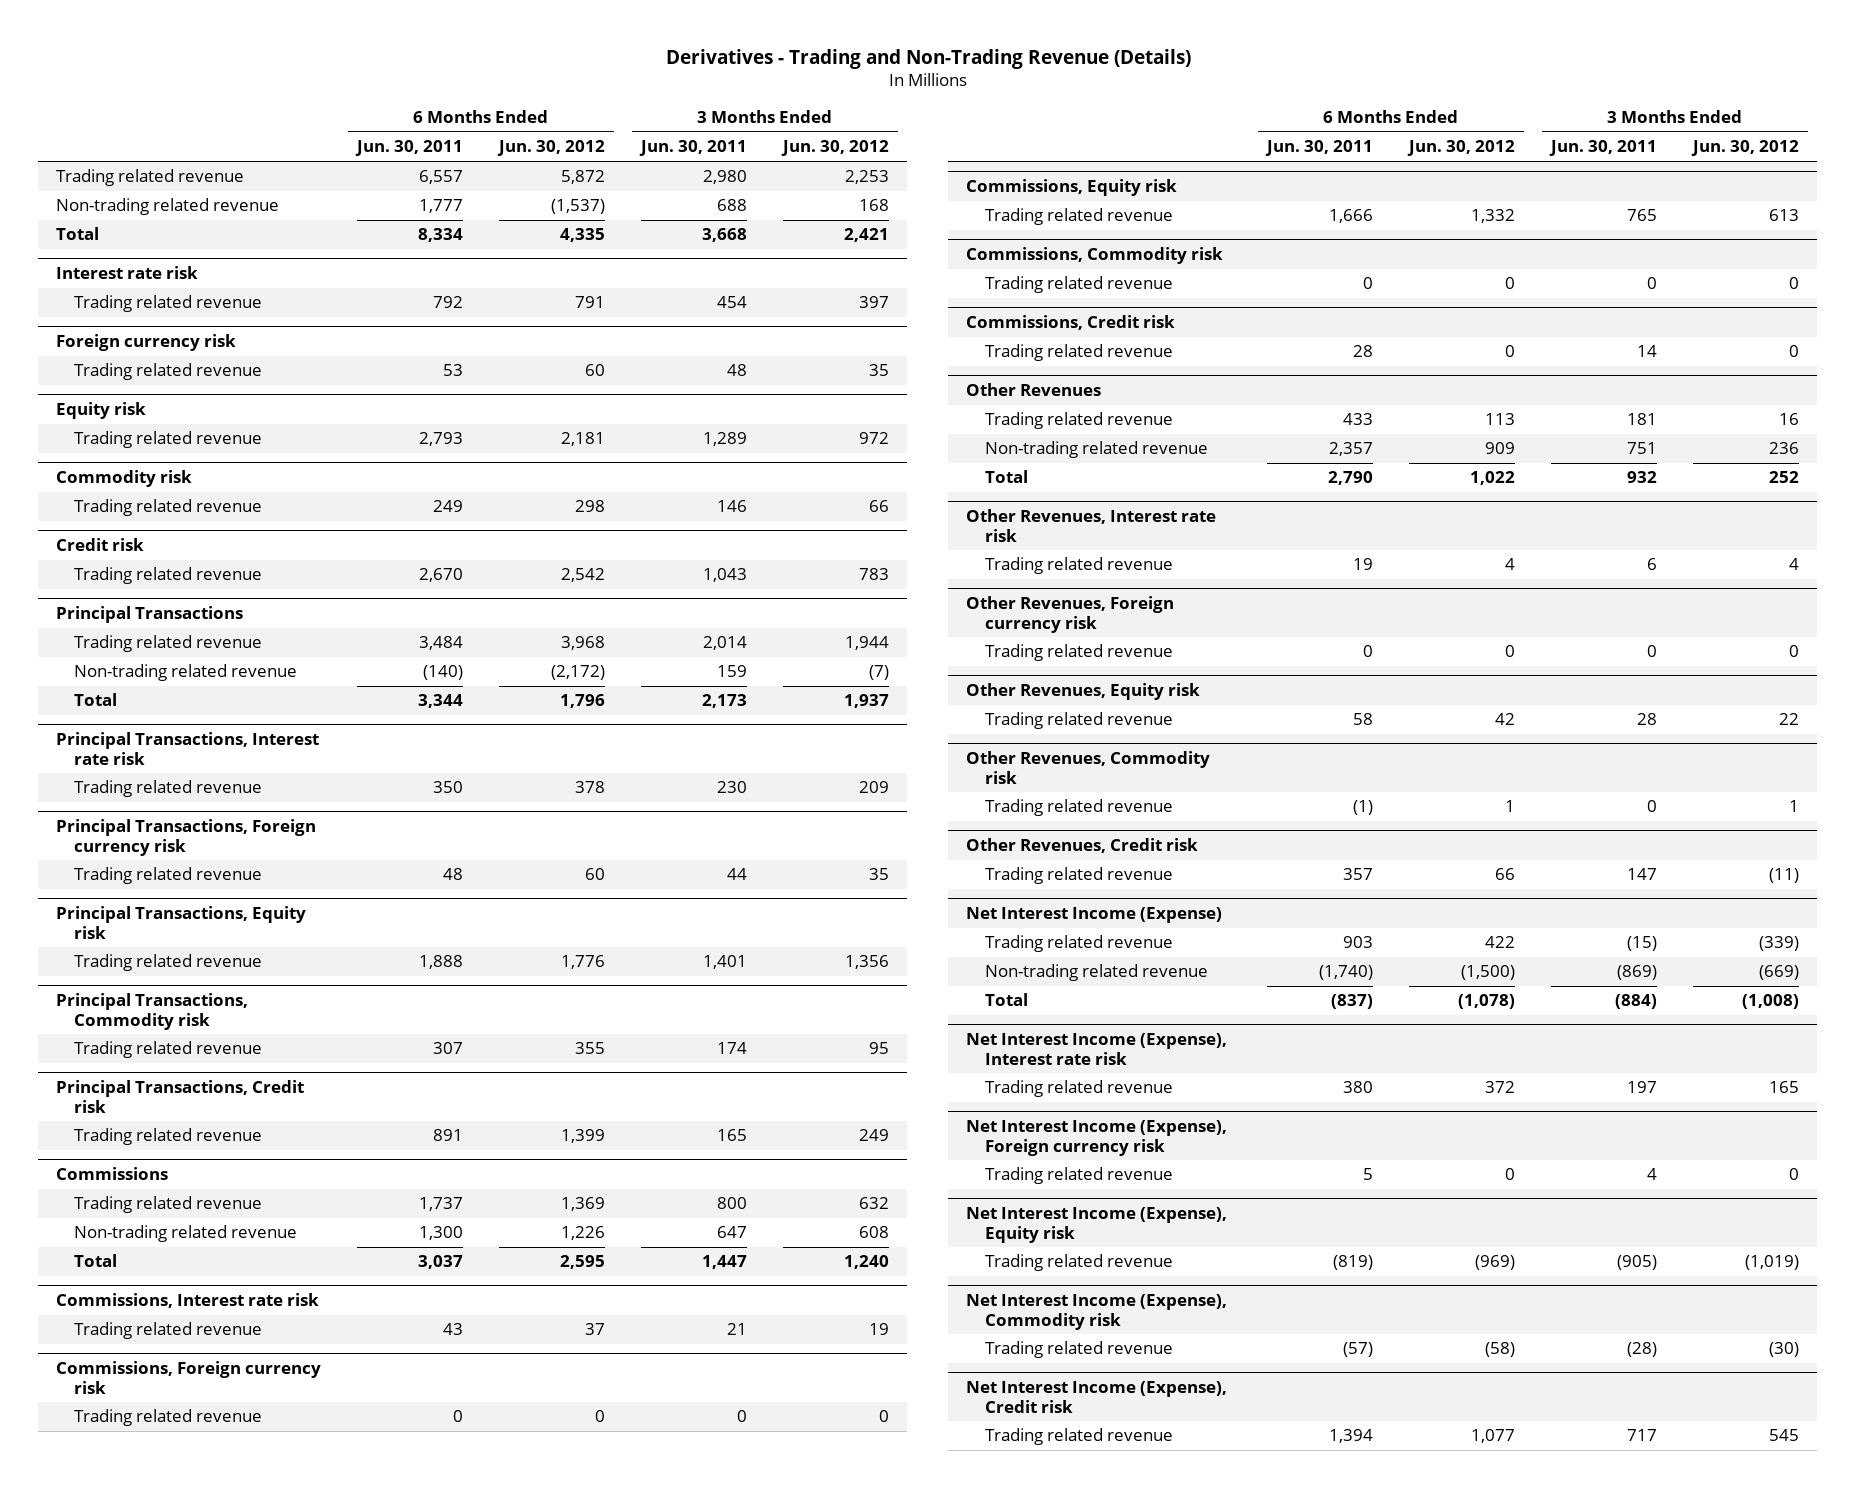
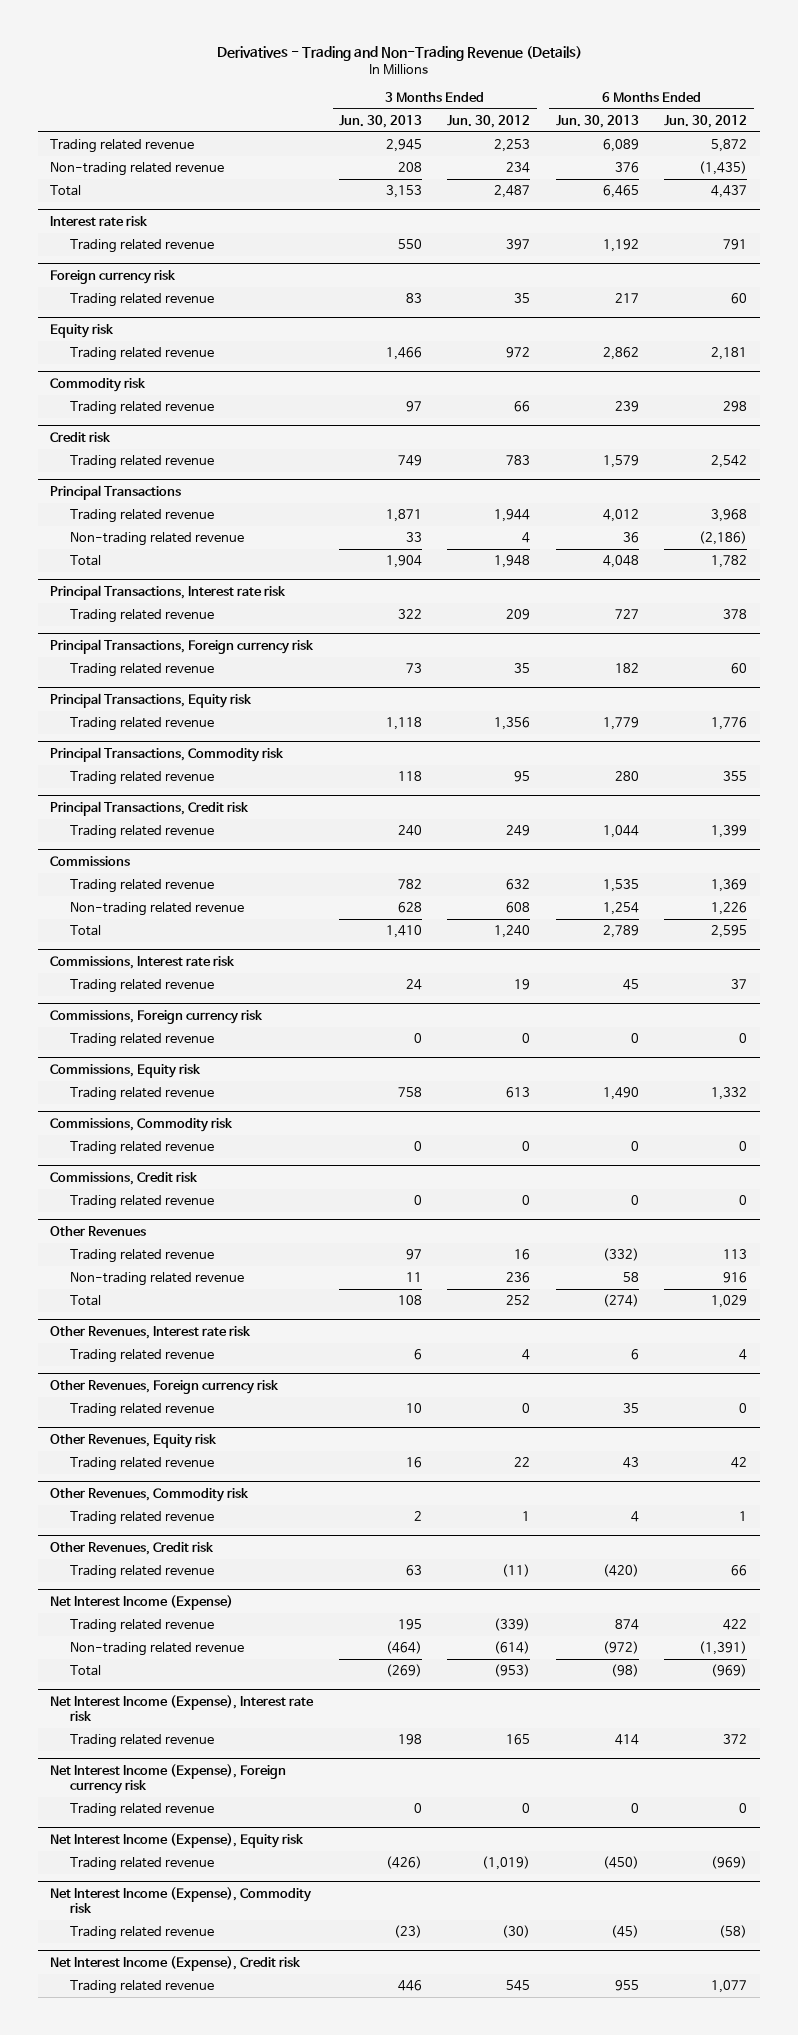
- | 6 Months Ended Jun. 30, 2011 | 6 Months Ended Jun. 30, 2012 | 3 Months Ended Jun. 30, 2011 | 3 Months Ended Jun. 30, 2012
+ | 3 Months Ended Jun. 30, 2013 | 3 Months Ended Jun. 30, 2012 | 6 Months Ended Jun. 30, 2013 | 6 Months Ended Jun. 30, 2012
- Non-trading related revenue | 1,777 | (1,537) | 688 | 168
- Total | 8,334 | 4,335 | 3,668 | 2,421
+ Non-trading related revenue | 208 | 234 | 376 | (1,435)
+ Total | 3,153 | 2,487 | 6,465 | 4,437
@ Principal Transactions
- Non-trading related revenue | (140) | (2,172) | 159 | (7)
- Total | 3,344 | 1,796 | 2,173 | 1,937
+ Non-trading related revenue | 33 | 4 | 36 | (2,186)
+ Total | 1,904 | 1,948 | 4,048 | 1,782
@ Other Revenues
- Non-trading related revenue | 2,357 | 909 | 751 | 236
- Total | 2,790 | 1,022 | 932 | 252
+ Non-trading related revenue | 11 | 236 | 58 | 916
+ Total | 108 | 252 | (274) | 1,029
@ Net Interest Income (Expense)
- Non-trading related revenue | (1,740) | (1,500) | (869) | (669)
- Total | (837) | (1,078) | (884) | (1,008)
+ Non-trading related revenue | (464) | (614) | (972) | (1,391)
+ Total | (269) | (953) | (98) | (969)

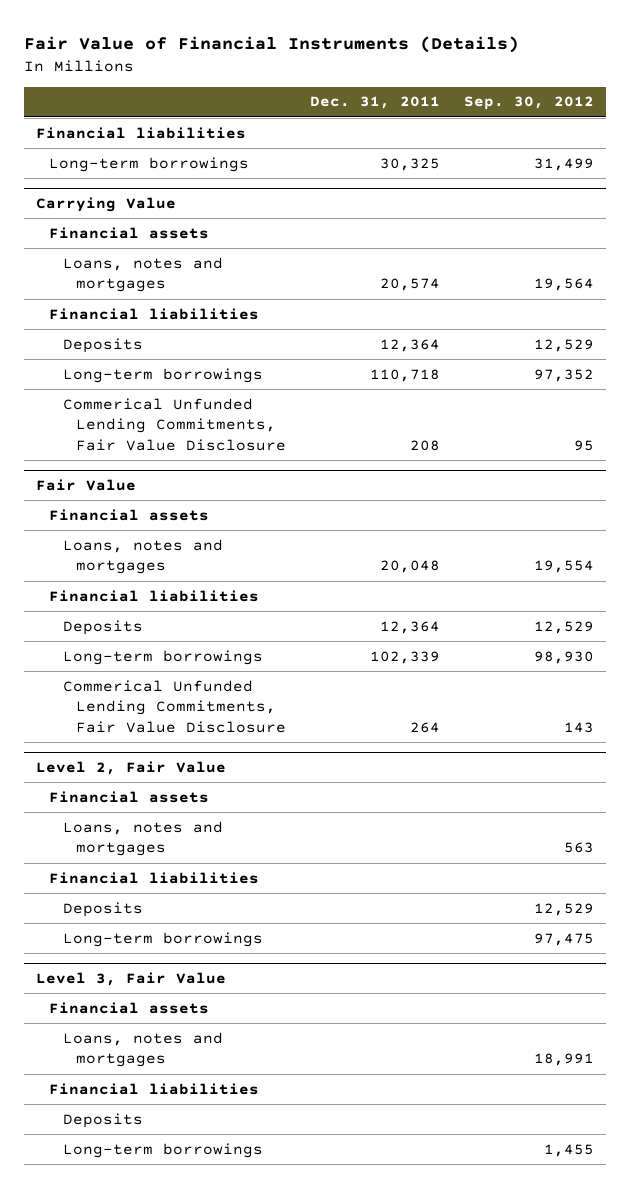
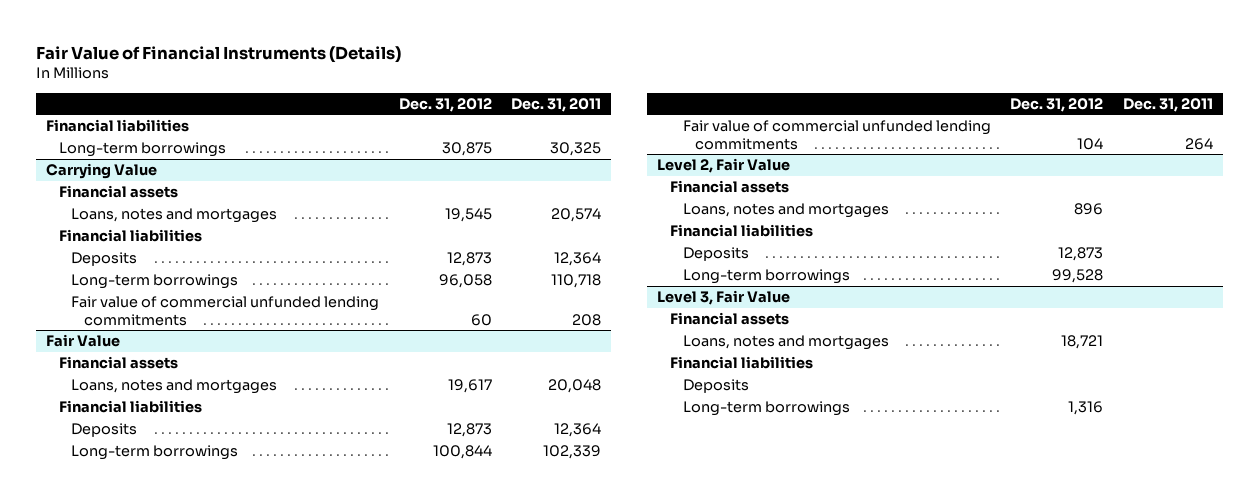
- | Dec. 31, 2011 | Sep. 30, 2012
+ | Dec. 31, 2012 | Dec. 31, 2011
@ Carrying Value
- Commerical Unfunded Lending Commitments, Fair Value Disclosure | 208 | 95
+ Fair value of commercial unfunded lending commitments | 60 | 208
@ Fair Value
- Commerical Unfunded Lending Commitments, Fair Value Disclosure | 264 | 143
+ Fair value of commercial unfunded lending commitments | 104 | 264

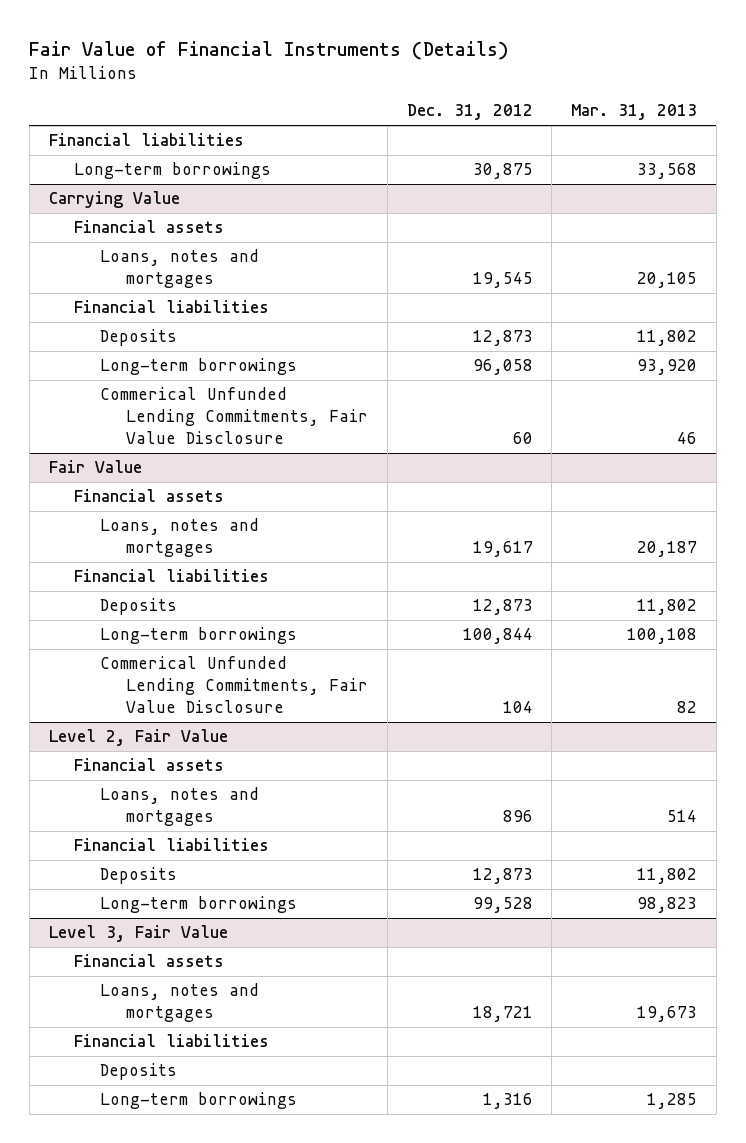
- | Dec. 31, 2012 | Dec. 31, 2011
+ | Dec. 31, 2012 | Mar. 31, 2013
@ Carrying Value
- Fair value of commercial unfunded lending commitments | 60 | 208
+ Commerical Unfunded Lending Commitments, Fair Value Disclosure | 60 | 46
@ Fair Value
- Fair value of commercial unfunded lending commitments | 104 | 264
+ Commerical Unfunded Lending Commitments, Fair Value Disclosure | 104 | 82

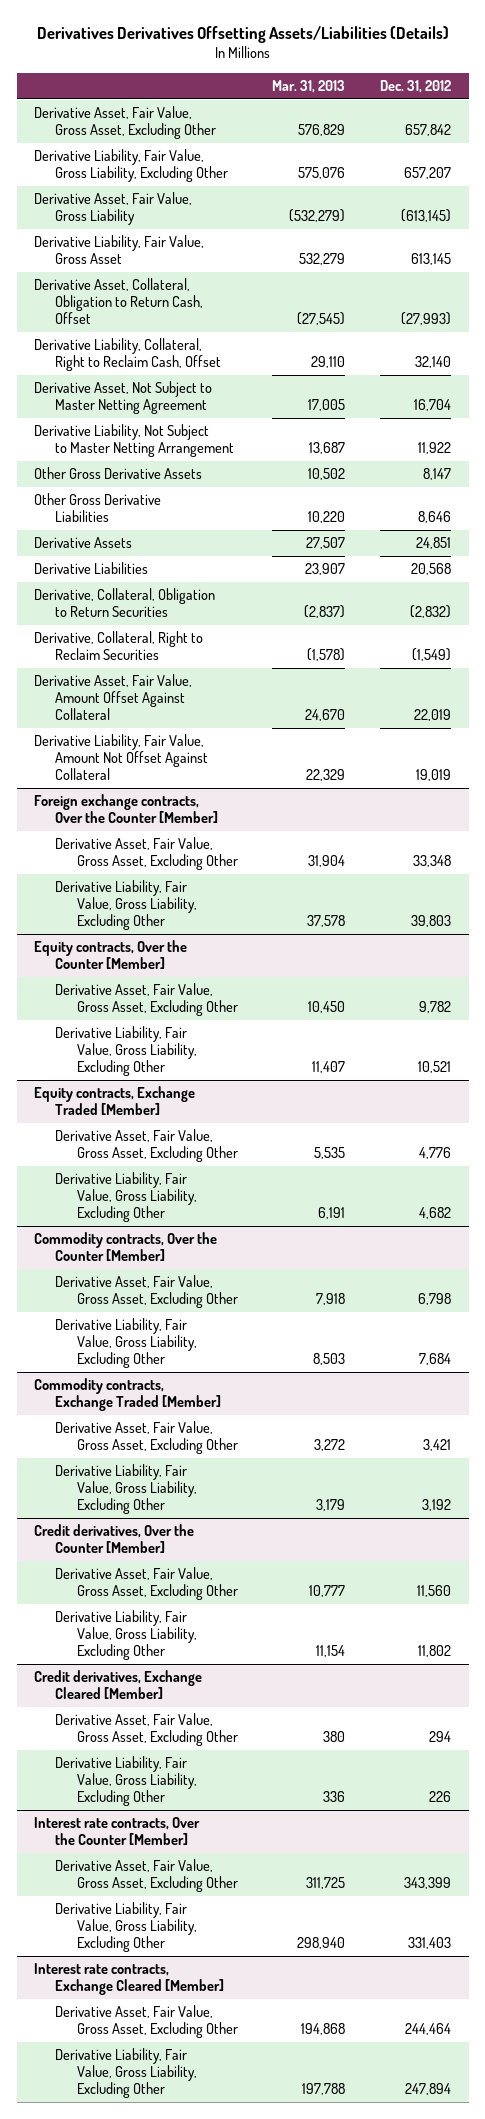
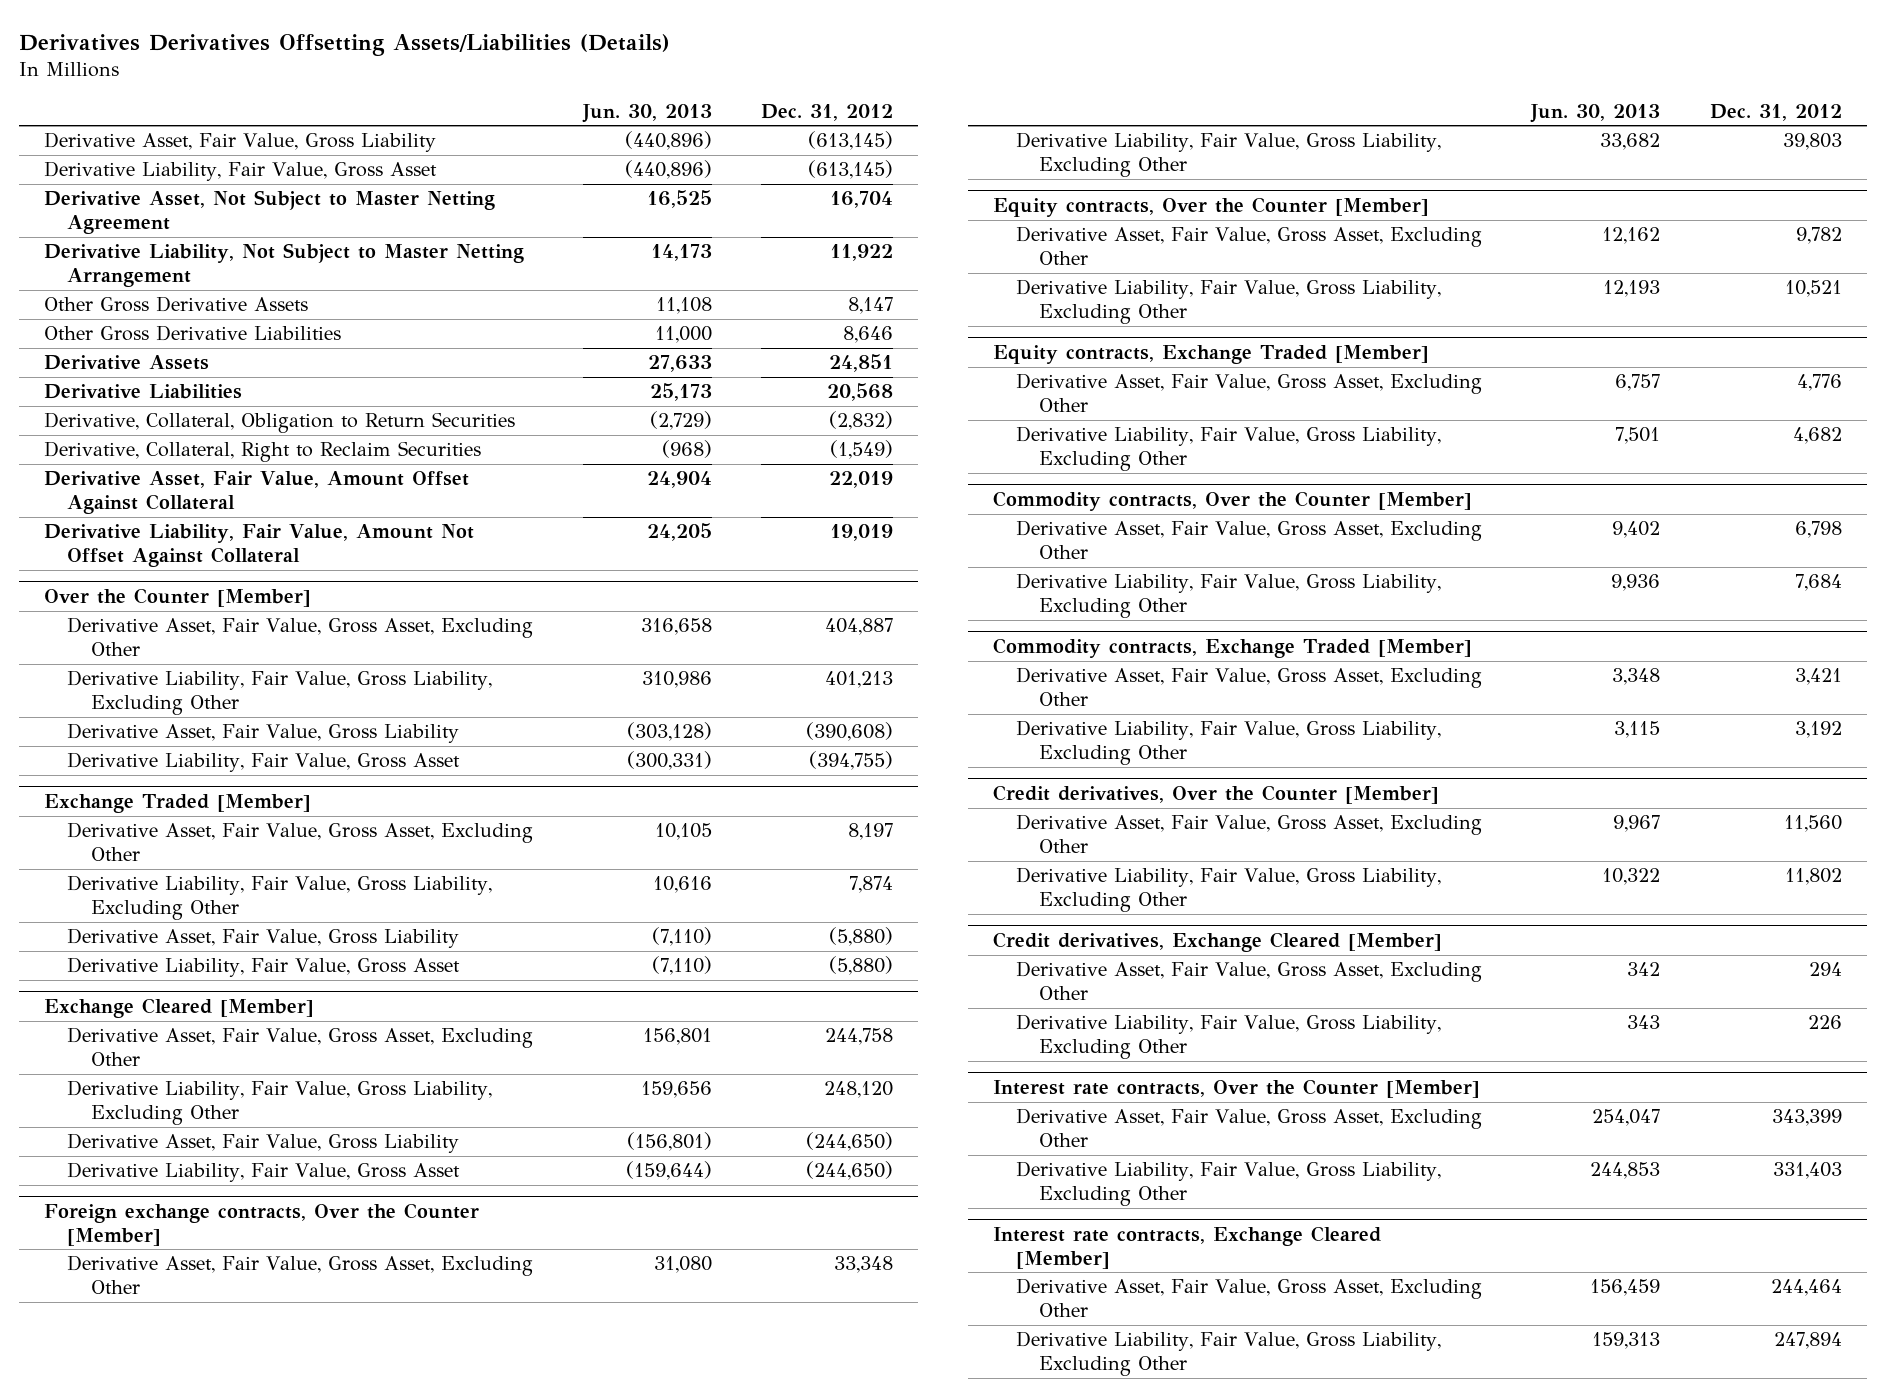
- | Mar. 31, 2013 | Dec. 31, 2012
+ | Jun. 30, 2013 | Dec. 31, 2012
- Derivative Asset, Fair Value, Gross Asset, Excluding Other | 576,829 | 657,842
- Derivative Liability, Fair Value, Gross Liability, Excluding Other | 575,076 | 657,207
- Derivative Liability, Fair Value, Gross Asset | 532,279 | 613,145
- Derivative Asset, Collateral, Obligation to Return Cash, Offset | (27,545) | (27,993)
- Derivative Liability, Collateral, Right to Reclaim Cash, Offset | 29,110 | 32,140
+ Derivative Liability, Fair Value, Gross Asset | (440,896) | (613,145)
+ Over the Counter [Member]
+ Derivative Asset, Fair Value, Gross Asset, Excluding Other | 316,658 | 404,887
+ Derivative Liability, Fair Value, Gross Liability, Excluding Other | 310,986 | 401,213
+ Derivative Asset, Fair Value, Gross Liability | (303,128) | (390,608)
+ Derivative Liability, Fair Value, Gross Asset | (300,331) | (394,755)
+ Exchange Traded [Member]
+ Derivative Asset, Fair Value, Gross Asset, Excluding Other | 10,105 | 8,197
+ Derivative Liability, Fair Value, Gross Liability, Excluding Other | 10,616 | 7,874
+ Derivative Asset, Fair Value, Gross Liability | (7,110) | (5,880)
+ Derivative Liability, Fair Value, Gross Asset | (7,110) | (5,880)
+ Exchange Cleared [Member]
+ Derivative Asset, Fair Value, Gross Asset, Excluding Other | 156,801 | 244,758
+ Derivative Liability, Fair Value, Gross Liability, Excluding Other | 159,656 | 248,120
+ Derivative Asset, Fair Value, Gross Liability | (156,801) | (244,650)
+ Derivative Liability, Fair Value, Gross Asset | (159,644) | (244,650)

